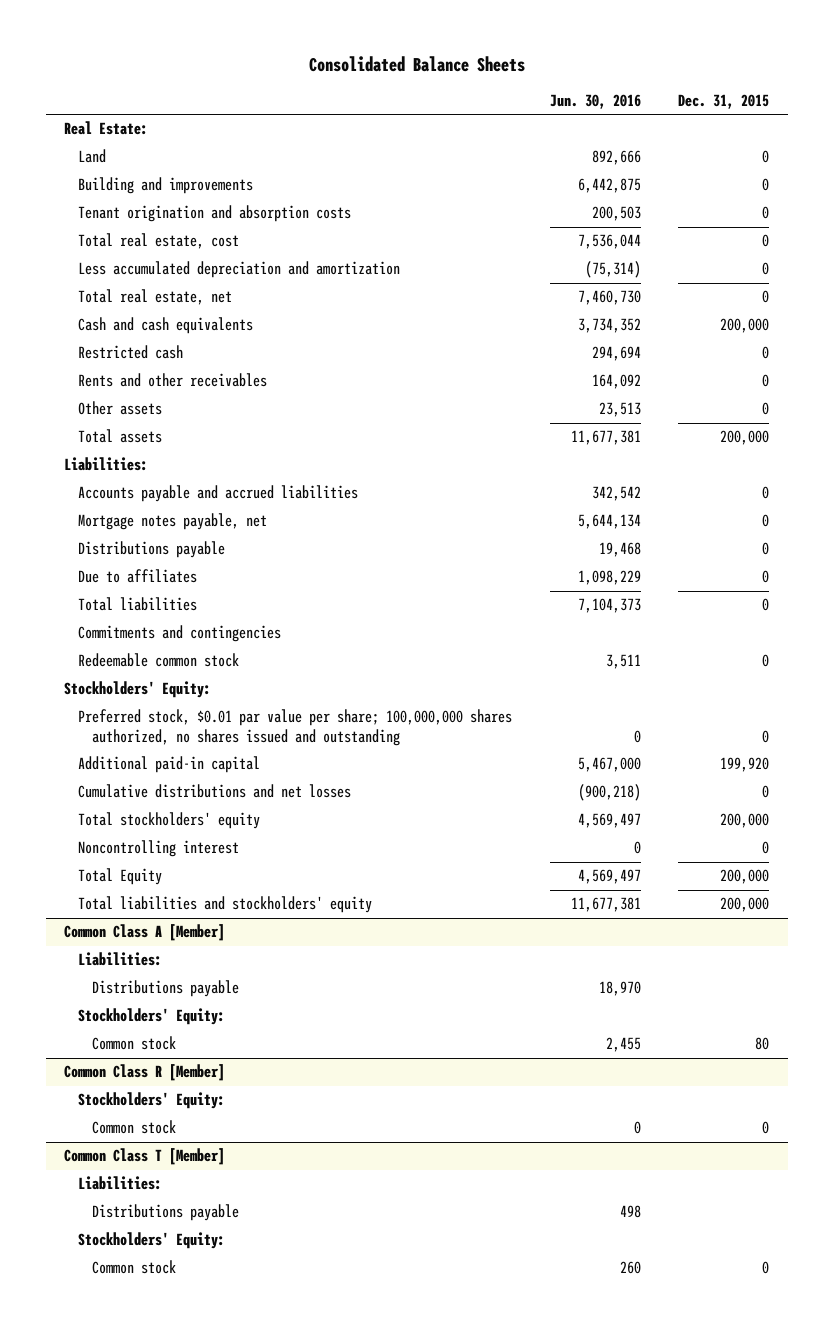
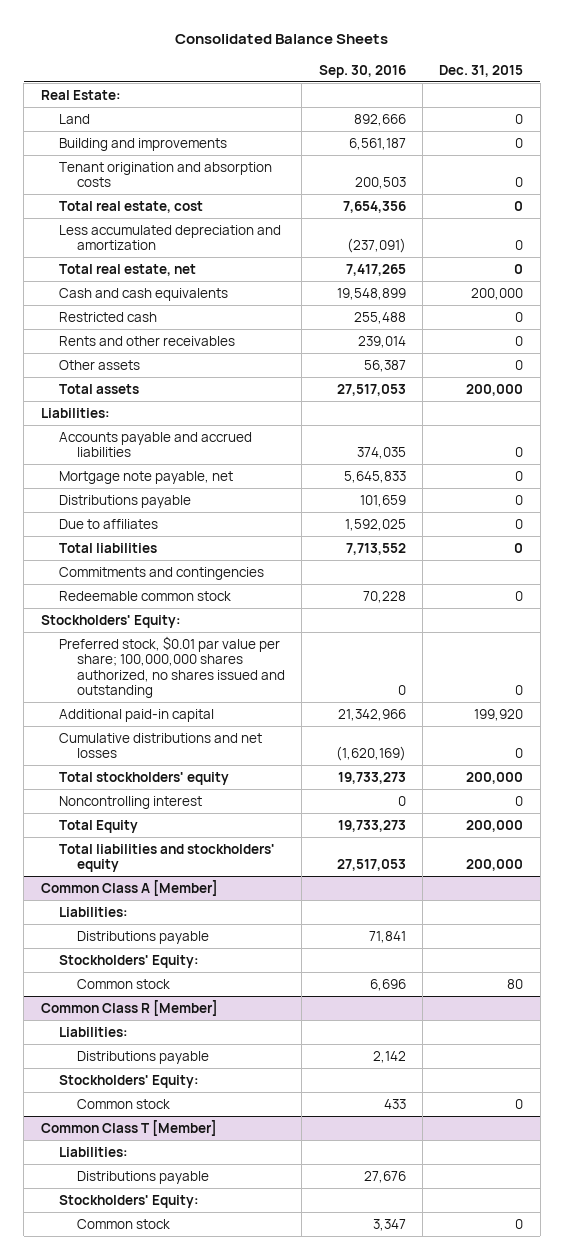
- | Jun. 30, 2016 | Dec. 31, 2015
+ | Sep. 30, 2016 | Dec. 31, 2015
- Mortgage notes payable, net | 5,644,134 | 0
+ Mortgage note payable, net | 5,645,833 | 0
@ Common Class R [Member]
+ Liabilities:
+ Distributions payable | 2,142 |

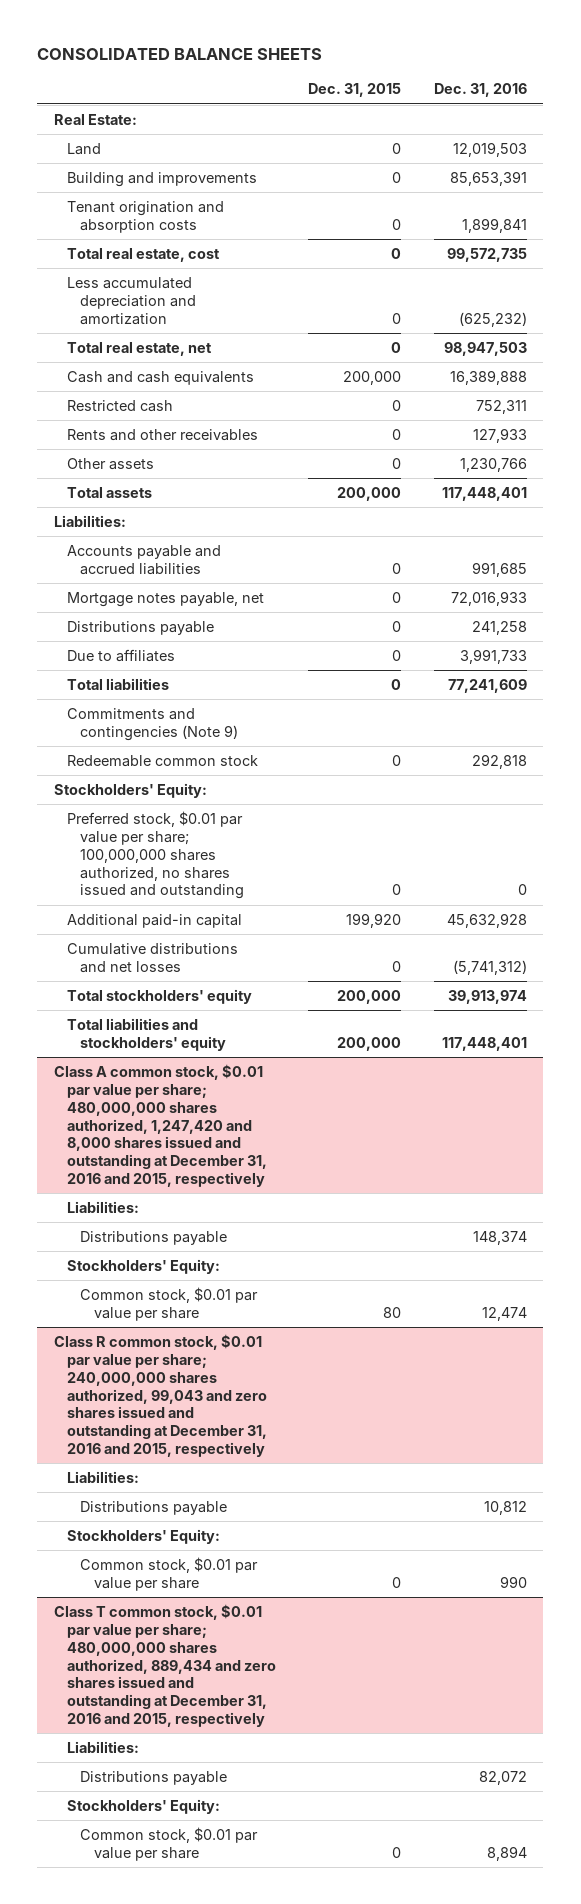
- Consolidated Balance Sheets
+ CONSOLIDATED BALANCE SHEETS
- | Sep. 30, 2016 | Dec. 31, 2015
+ | Dec. 31, 2015 | Dec. 31, 2016
- Mortgage note payable, net | 5,645,833 | 0
+ Mortgage notes payable, net | 0 | 72,016,933
- Commitments and contingencies
+ Commitments and contingencies (Note 9)
- Noncontrolling interest | 0 | 0
- Total Equity | 19,733,273 | 200,000
- Common Class A [Member]
+ Class A common stock, $0.01 par value per share; 480,000,000 shares authorized, 1,247,420 and 8,000 shares issued and outstanding at December 31, 2016 and 2015, respectively
- Common stock | 6,696 | 80
- Common Class R [Member]
+ Common stock, $0.01 par value per share | 80 | 12,474
+ Class R common stock, $0.01 par value per share; 240,000,000 shares authorized, 99,043 and zero shares issued and outstanding at December 31, 2016 and 2015, respectively
- Common stock | 433 | 0
- Common Class T [Member]
+ Common stock, $0.01 par value per share | 0 | 990
+ Class T common stock, $0.01 par value per share; 480,000,000 shares authorized, 889,434 and zero shares issued and outstanding at December 31, 2016 and 2015, respectively
- Common stock | 3,347 | 0
+ Common stock, $0.01 par value per share | 0 | 8,894

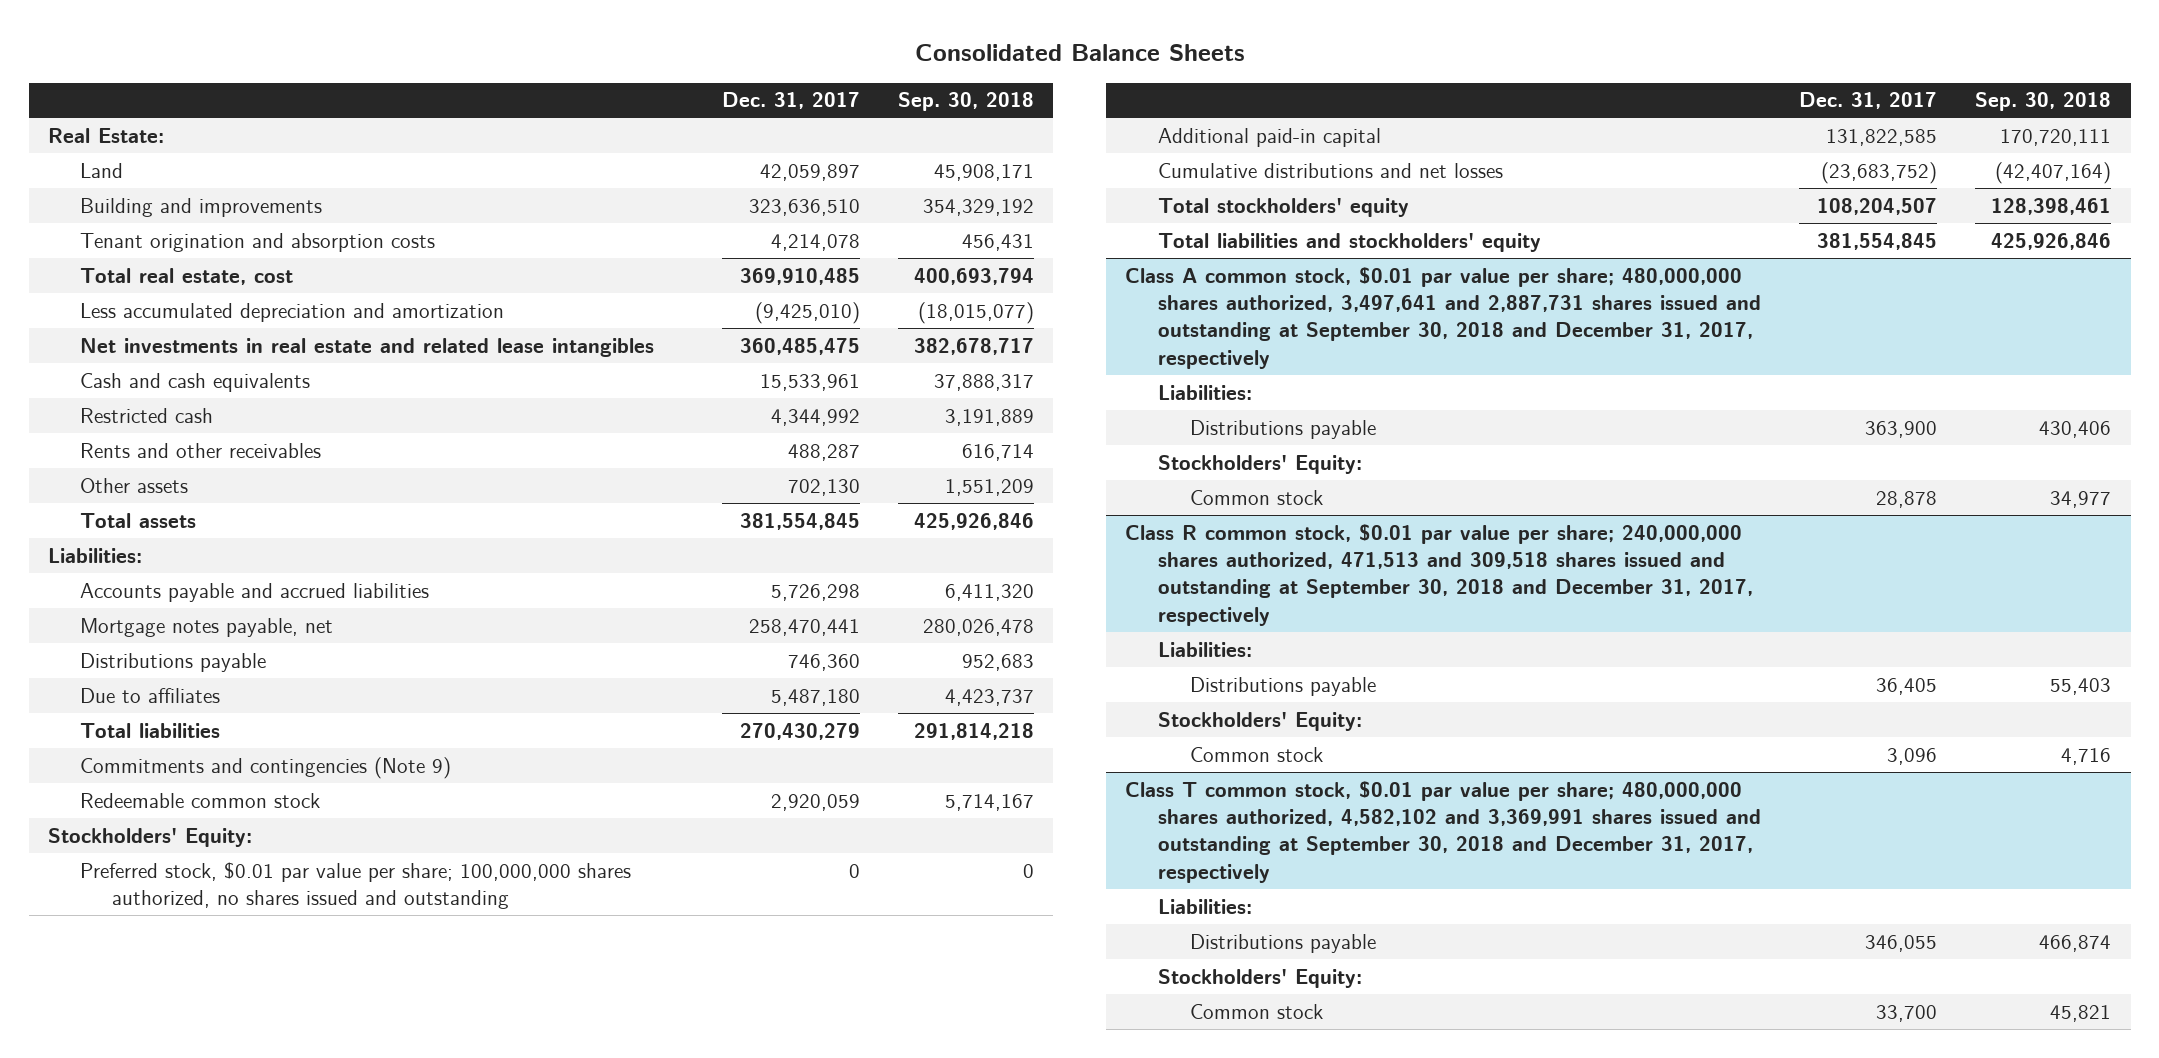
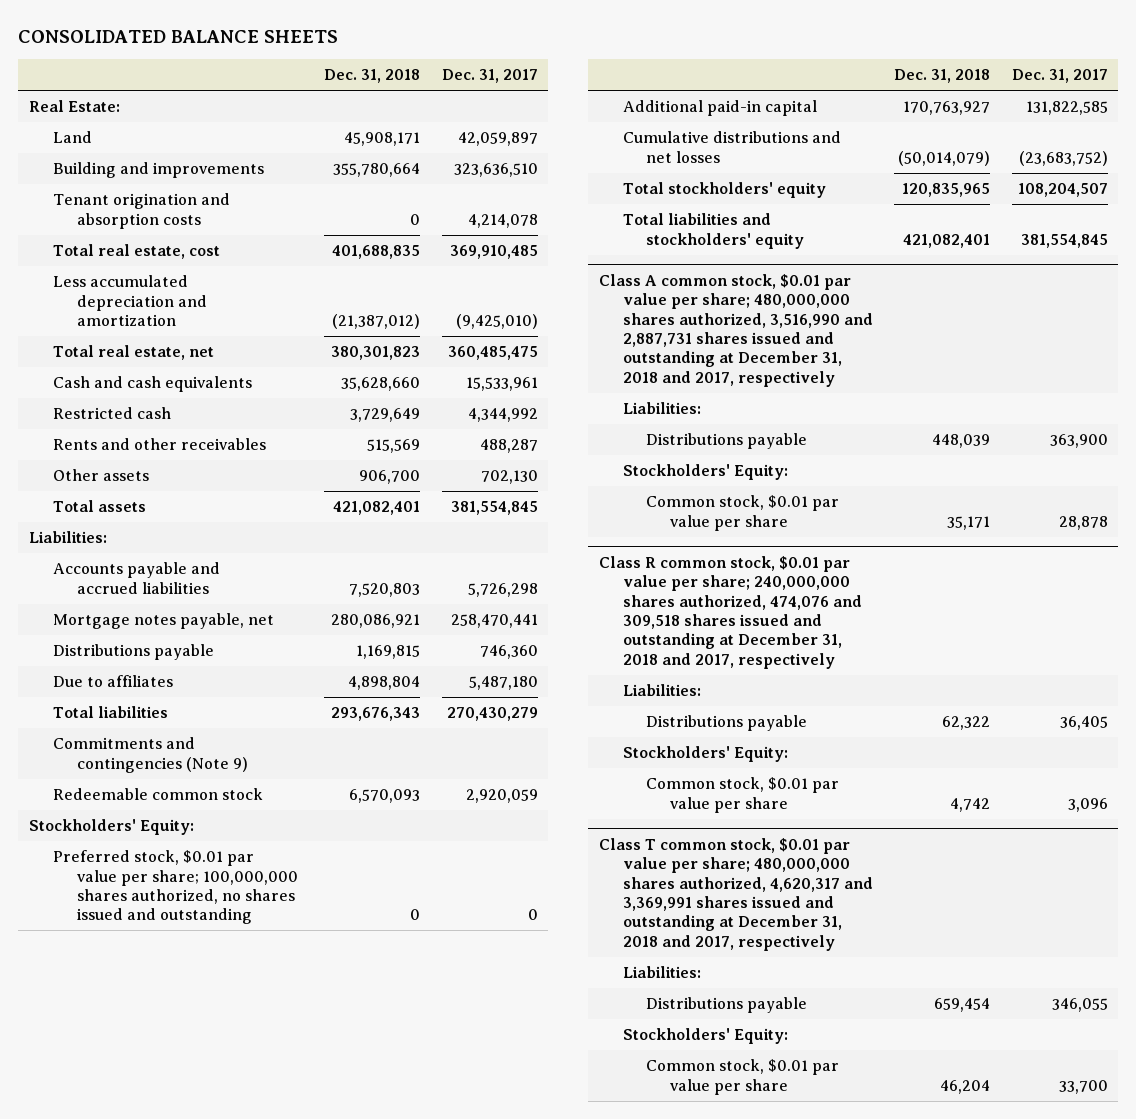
- Consolidated Balance Sheets
+ CONSOLIDATED BALANCE SHEETS
- | Dec. 31, 2017 | Sep. 30, 2018
+ | Dec. 31, 2018 | Dec. 31, 2017
- Net investments in real estate and related lease intangibles | 360,485,475 | 382,678,717
+ Total real estate, net | 380,301,823 | 360,485,475
- Class A common stock, $0.01 par value per share; 480,000,000 shares authorized, 3,497,641 and 2,887,731 shares issued and outstanding at September 30, 2018 and December 31, 2017, respectively
+ Class A common stock, $0.01 par value per share; 480,000,000 shares authorized, 3,516,990 and 2,887,731 shares issued and outstanding at December 31, 2018 and 2017, respectively
- Common stock | 28,878 | 34,977
- Class R common stock, $0.01 par value per share; 240,000,000 shares authorized, 471,513 and 309,518 shares issued and outstanding at September 30, 2018 and December 31, 2017, respectively
+ Common stock, $0.01 par value per share | 35,171 | 28,878
+ Class R common stock, $0.01 par value per share; 240,000,000 shares authorized, 474,076 and 309,518 shares issued and outstanding at December 31, 2018 and 2017, respectively
- Common stock | 3,096 | 4,716
- Class T common stock, $0.01 par value per share; 480,000,000 shares authorized, 4,582,102 and 3,369,991 shares issued and outstanding at September 30, 2018 and December 31, 2017, respectively
+ Common stock, $0.01 par value per share | 4,742 | 3,096
+ Class T common stock, $0.01 par value per share; 480,000,000 shares authorized, 4,620,317 and 3,369,991 shares issued and outstanding at December 31, 2018 and 2017, respectively
- Common stock | 33,700 | 45,821
+ Common stock, $0.01 par value per share | 46,204 | 33,700

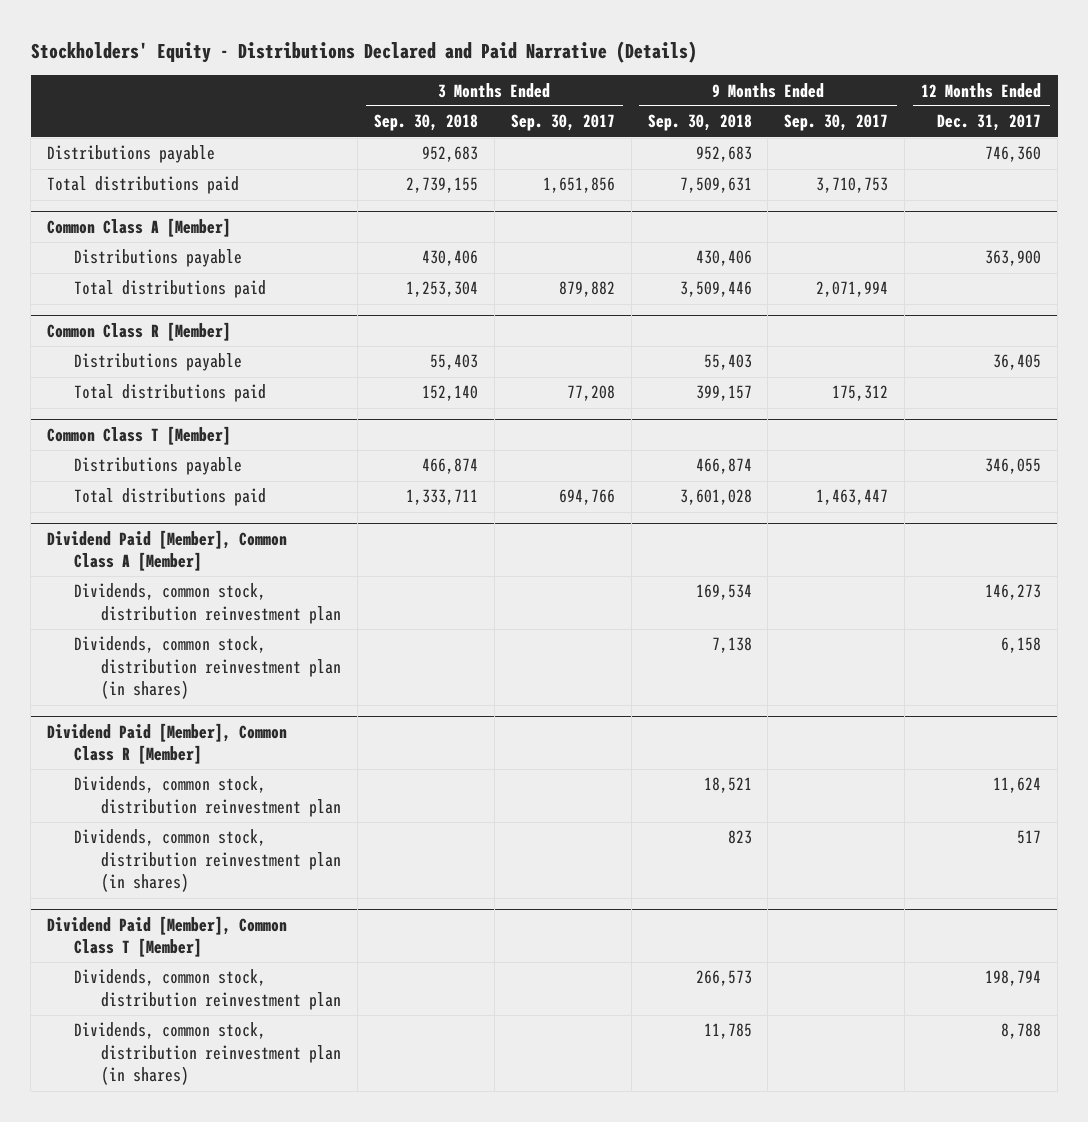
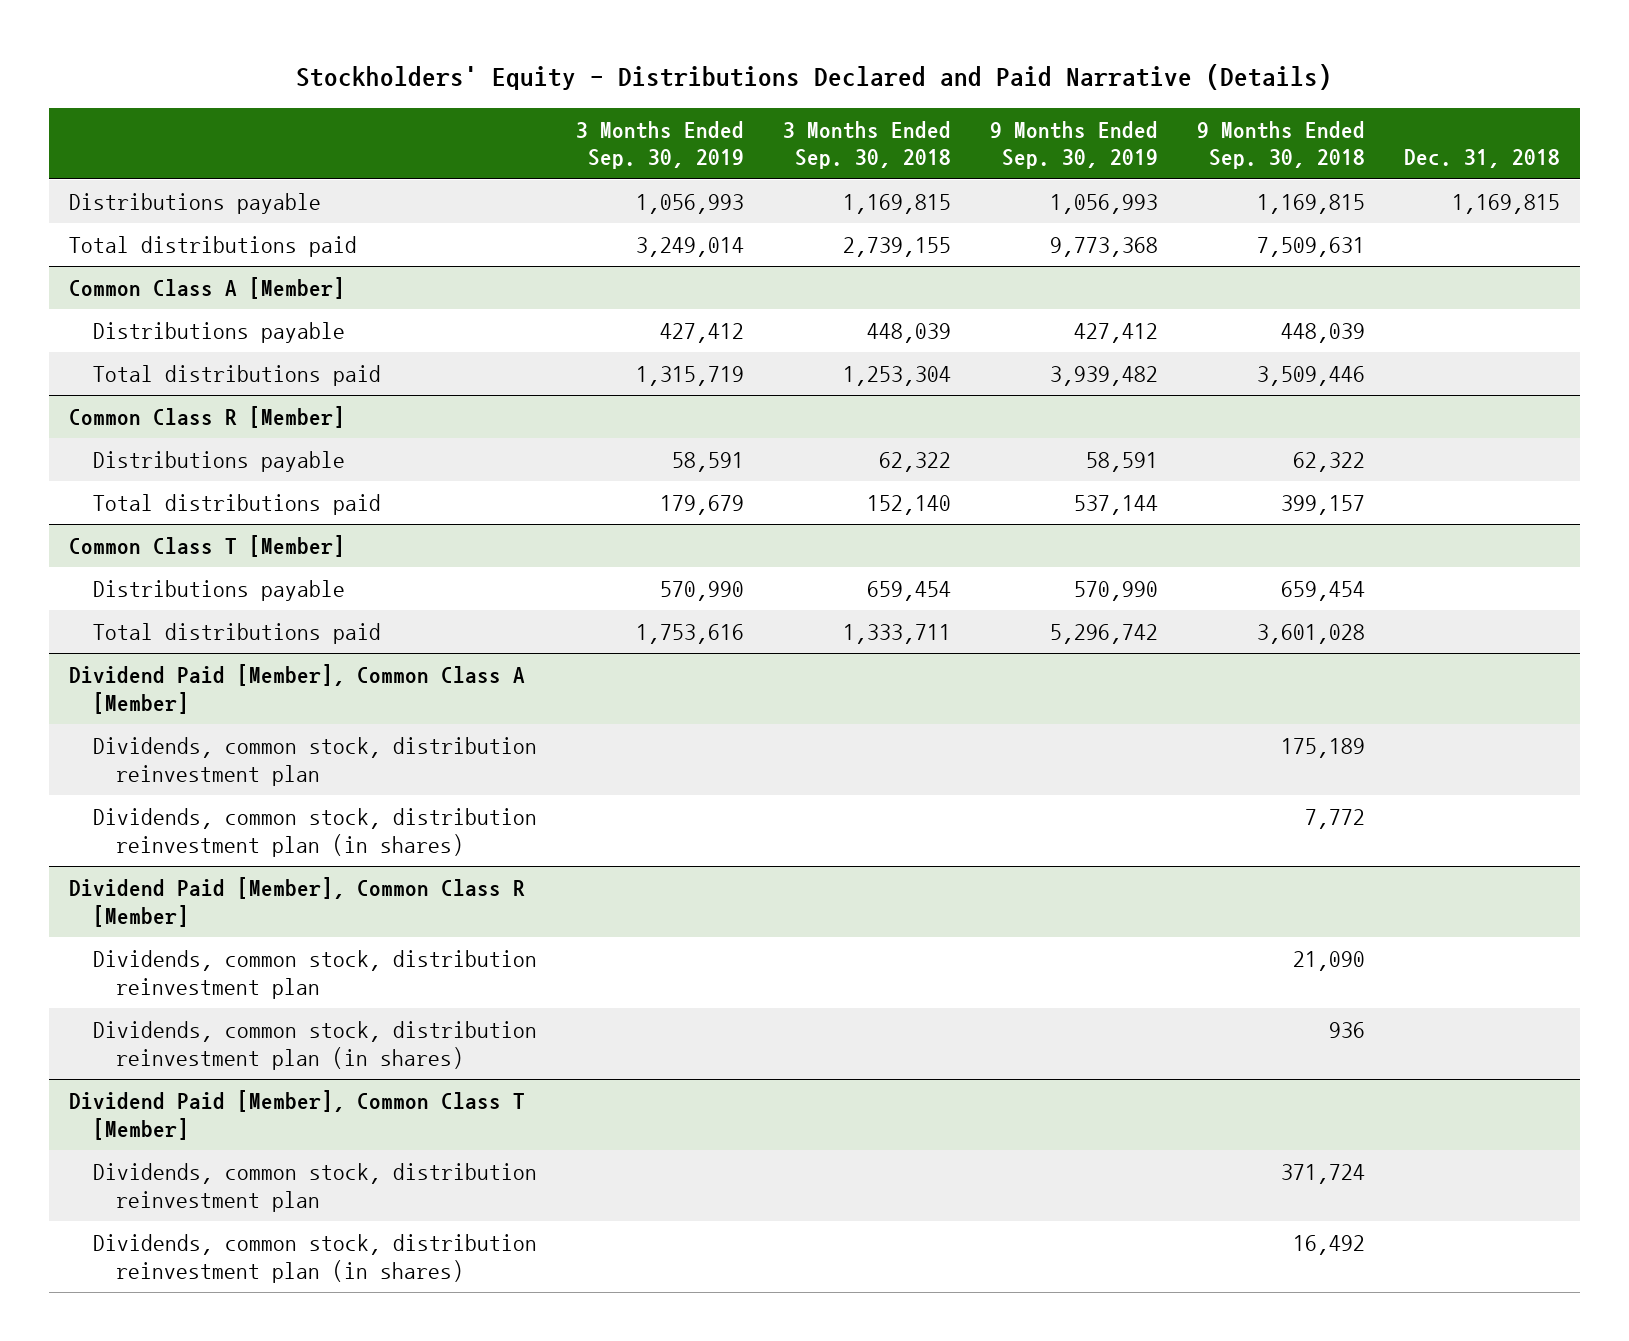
- | 3 Months Ended Sep. 30, 2018 | 3 Months Ended Sep. 30, 2017 | 9 Months Ended Sep. 30, 2018 | 9 Months Ended Sep. 30, 2017 | 12 Months Ended Dec. 31, 2017
+ | 3 Months Ended Sep. 30, 2019 | 3 Months Ended Sep. 30, 2018 | 9 Months Ended Sep. 30, 2019 | 9 Months Ended Sep. 30, 2018 | Dec. 31, 2018
- Distributions payable | 952,683 | | 952,683 | | 746,360
+ Distributions payable | 1,056,993 | 1,169,815 | 1,056,993 | 1,169,815 | 1,169,815
@ Common Class A [Member]
- Distributions payable | 430,406 | | 430,406 | | 363,900
+ Distributions payable | 427,412 | 448,039 | 427,412 | 448,039 |
@ Common Class R [Member]
- Distributions payable | 55,403 | | 55,403 | | 36,405
+ Distributions payable | 58,591 | 62,322 | 58,591 | 62,322 |
@ Common Class T [Member]
- Distributions payable | 466,874 | | 466,874 | | 346,055
+ Distributions payable | 570,990 | 659,454 | 570,990 | 659,454 |
@ Dividend Paid [Member], Common Class A [Member]
- Dividends, common stock, distribution reinvestment plan | | | 169,534 | | 146,273
- Dividends, common stock, distribution reinvestment plan (in shares) | | | 7,138 | | 6,158
+ Dividends, common stock, distribution reinvestment plan | | | | 175,189 |
+ Dividends, common stock, distribution reinvestment plan (in shares) | | | | 7,772 |
@ Dividend Paid [Member], Common Class R [Member]
- Dividends, common stock, distribution reinvestment plan | | | 18,521 | | 11,624
- Dividends, common stock, distribution reinvestment plan (in shares) | | | 823 | | 517
+ Dividends, common stock, distribution reinvestment plan | | | | 21,090 |
+ Dividends, common stock, distribution reinvestment plan (in shares) | | | | 936 |
@ Dividend Paid [Member], Common Class T [Member]
- Dividends, common stock, distribution reinvestment plan | | | 266,573 | | 198,794
- Dividends, common stock, distribution reinvestment plan (in shares) | | | 11,785 | | 8,788
+ Dividends, common stock, distribution reinvestment plan | | | | 371,724 |
+ Dividends, common stock, distribution reinvestment plan (in shares) | | | | 16,492 |

